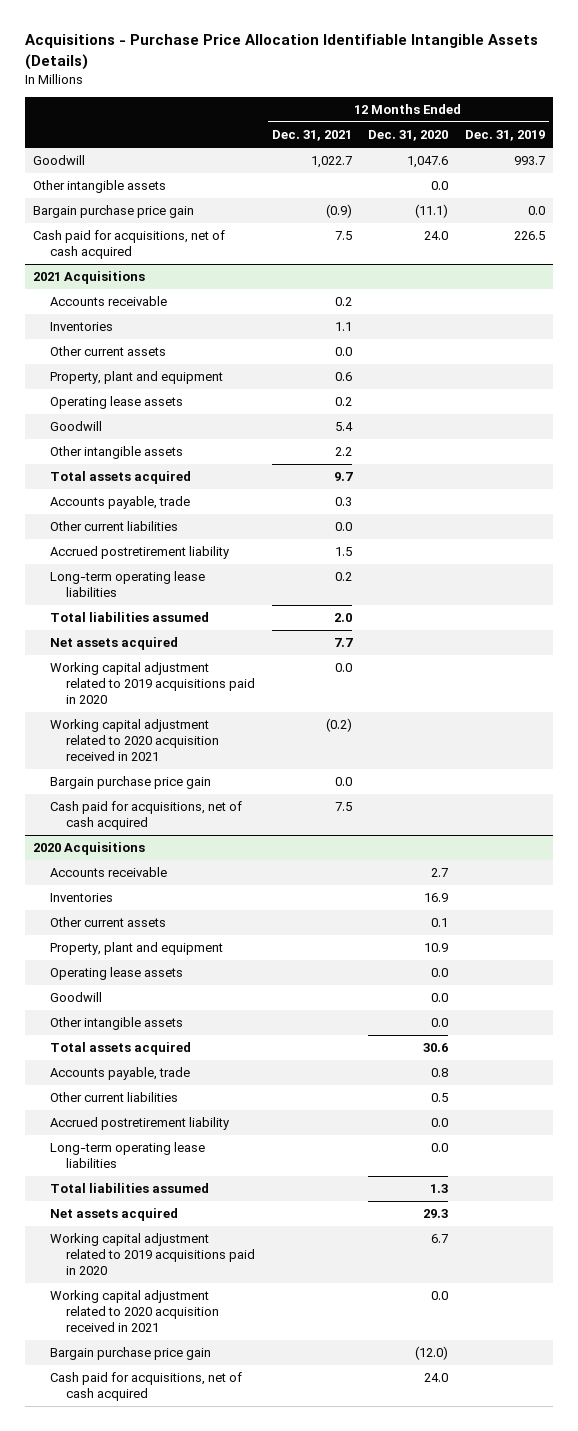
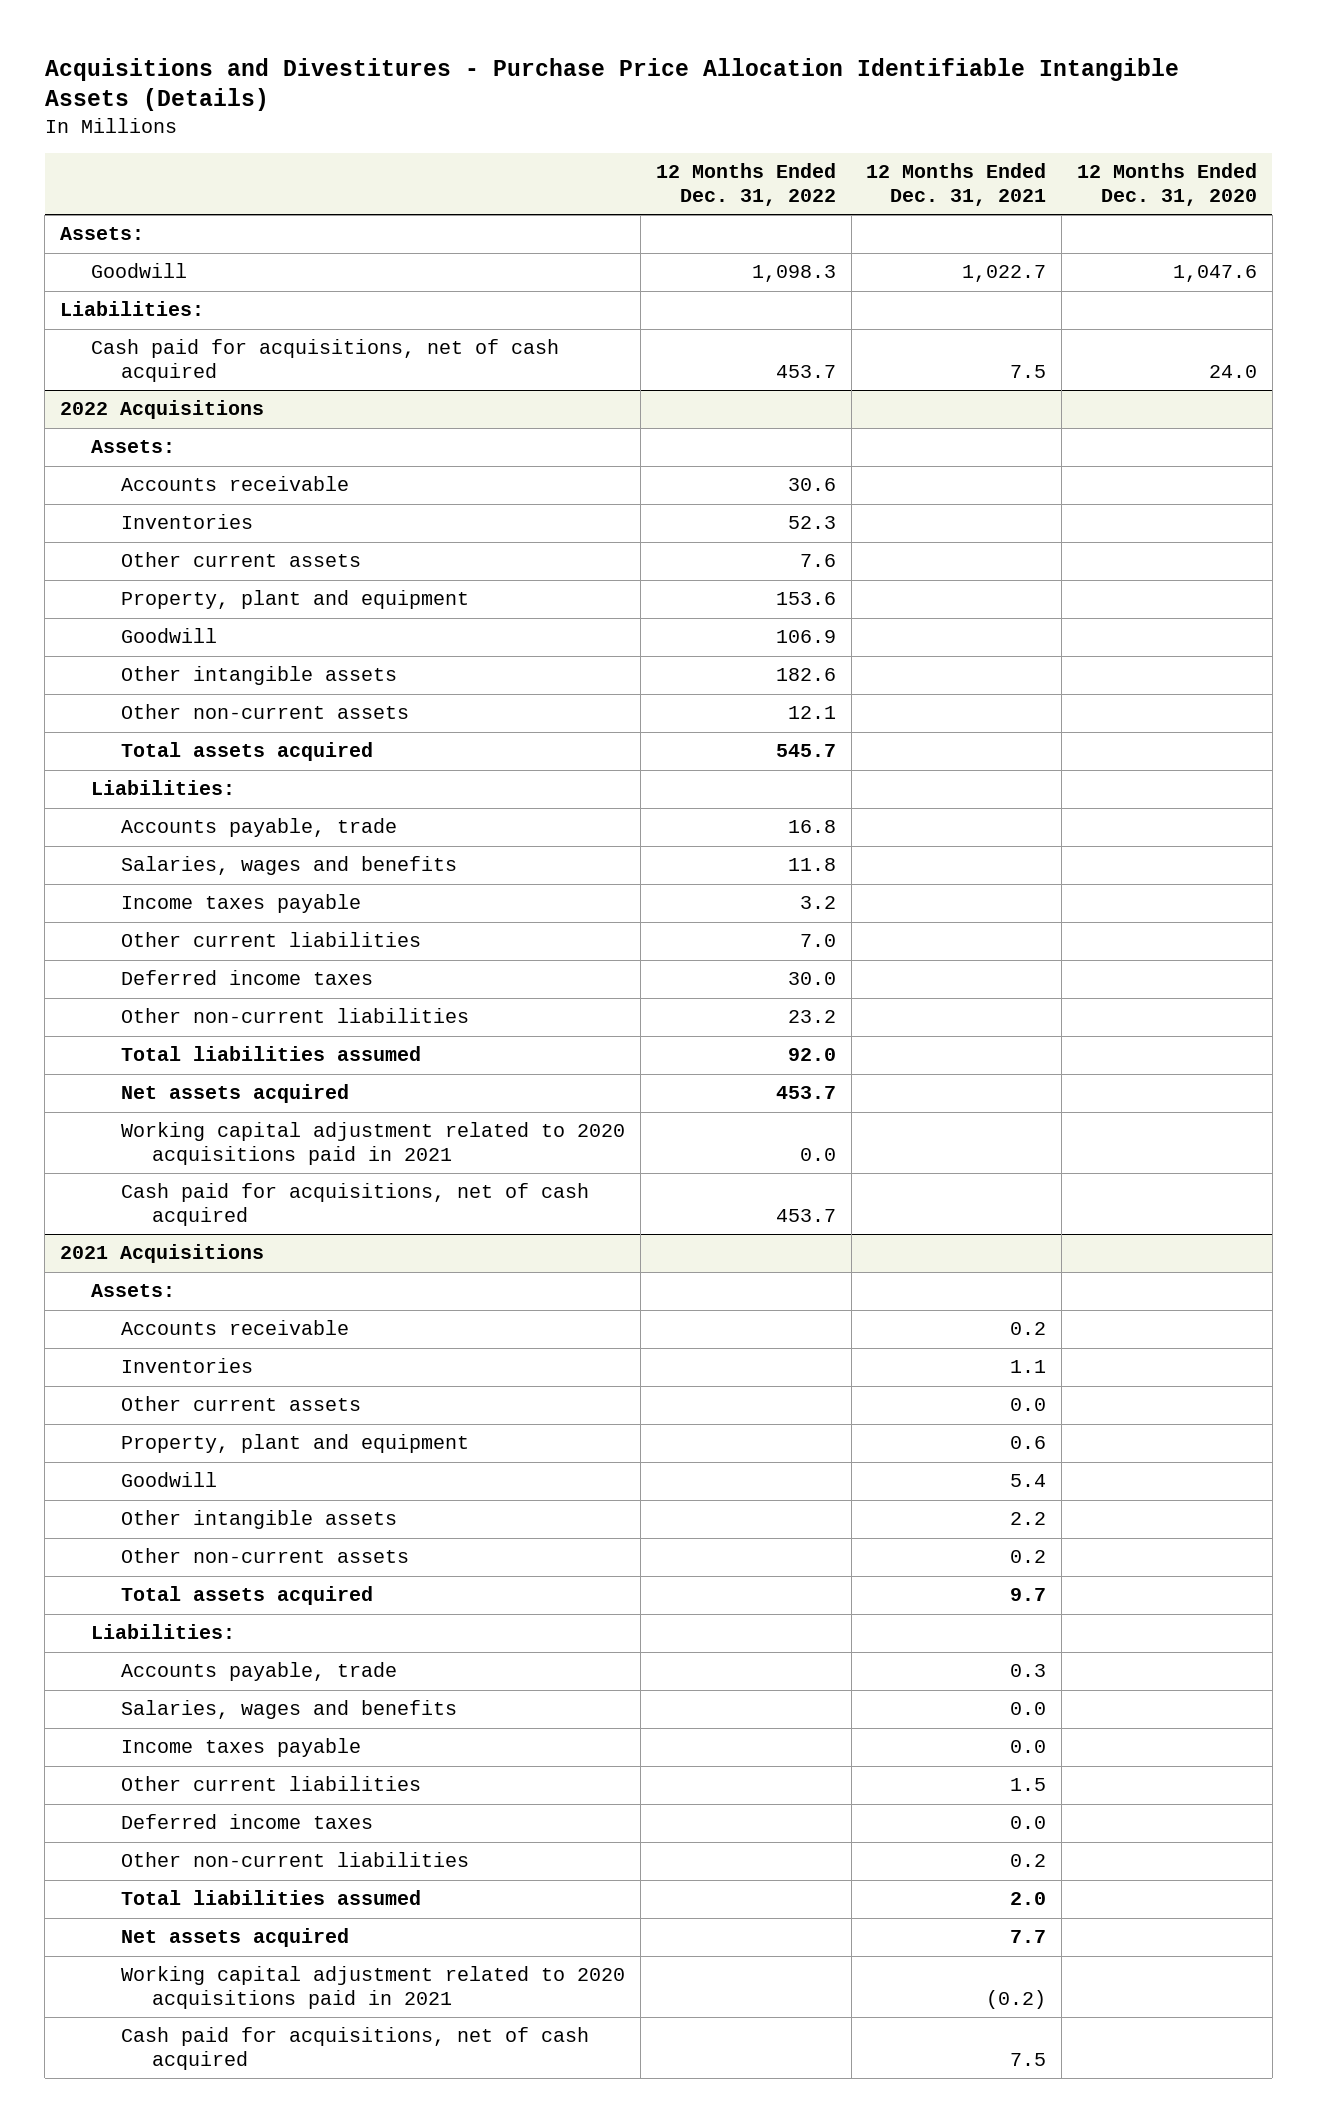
- Acquisitions - Purchase Price Allocation Identifiable Intangible Assets (Details)
+ Acquisitions and Divestitures - Purchase Price Allocation Identifiable Intangible Assets (Details)
- | 12 Months Ended Dec. 31, 2021 | 12 Months Ended Dec. 31, 2020 | 12 Months Ended Dec. 31, 2019
+ | 12 Months Ended Dec. 31, 2022 | 12 Months Ended Dec. 31, 2021 | 12 Months Ended Dec. 31, 2020
+ Assets:
- Other intangible assets | | 0.0 |
- Bargain purchase price gain | (0.9) | (11.1) | 0.0
+ Liabilities:
+ 2022 Acquisitions
+ Assets:
+ Accounts receivable | 30.6 | |
+ Inventories | 52.3 | |
+ Other current assets | 7.6 | |
+ Property, plant and equipment | 153.6 | |
+ Goodwill | 106.9 | |
+ Other intangible assets | 182.6 | |
+ Other non-current assets | 12.1 | |
+ Total assets acquired | 545.7 | |
+ Liabilities:
+ Accounts payable, trade | 16.8 | |
+ Salaries, wages and benefits | 11.8 | |
+ Income taxes payable | 3.2 | |
+ Other current liabilities | 7.0 | |
+ Deferred income taxes | 30.0 | |
+ Other non-current liabilities | 23.2 | |
+ Total liabilities assumed | 92.0 | |
+ Net assets acquired | 453.7 | |
+ Working capital adjustment related to 2020 acquisitions paid in 2021 | 0.0 | |
+ Cash paid for acquisitions, net of cash acquired | 453.7 | |
@ 2021 Acquisitions
+ Assets:
- Operating lease assets | 0.2 | |
+ Other non-current assets | | 0.2 |
+ Liabilities:
- Other current liabilities | 0.0 | |
- Accrued postretirement liability | 1.5 | |
- Long-term operating lease liabilities | 0.2 | |
+ Salaries, wages and benefits | | 0.0 |
+ Income taxes payable | | 0.0 |
+ Other current liabilities | | 1.5 |
+ Deferred income taxes | | 0.0 |
+ Other non-current liabilities | | 0.2 |
- Working capital adjustment related to 2019 acquisitions paid in 2020 | 0.0 | |
- Working capital adjustment related to 2020 acquisition received in 2021 | (0.2) | |
- Bargain purchase price gain | 0.0 | |
+ Working capital adjustment related to 2020 acquisitions paid in 2021 | | (0.2) |
- 2020 Acquisitions
- Accounts receivable | | 2.7 |
- Inventories | | 16.9 |
- Other current assets | | 0.1 |
- Property, plant and equipment | | 10.9 |
- Operating lease assets | | 0.0 |
- Goodwill | | 0.0 |
- Other intangible assets | | 0.0 |
- Total assets acquired | | 30.6 |
- Accounts payable, trade | | 0.8 |
- Other current liabilities | | 0.5 |
- Accrued postretirement liability | | 0.0 |
- Long-term operating lease liabilities | | 0.0 |
- Total liabilities assumed | | 1.3 |
- Net assets acquired | | 29.3 |
- Working capital adjustment related to 2019 acquisitions paid in 2020 | | 6.7 |
- Working capital adjustment related to 2020 acquisition received in 2021 | | 0.0 |
- Bargain purchase price gain | | (12.0) |
- Cash paid for acquisitions, net of cash acquired | | 24.0 |

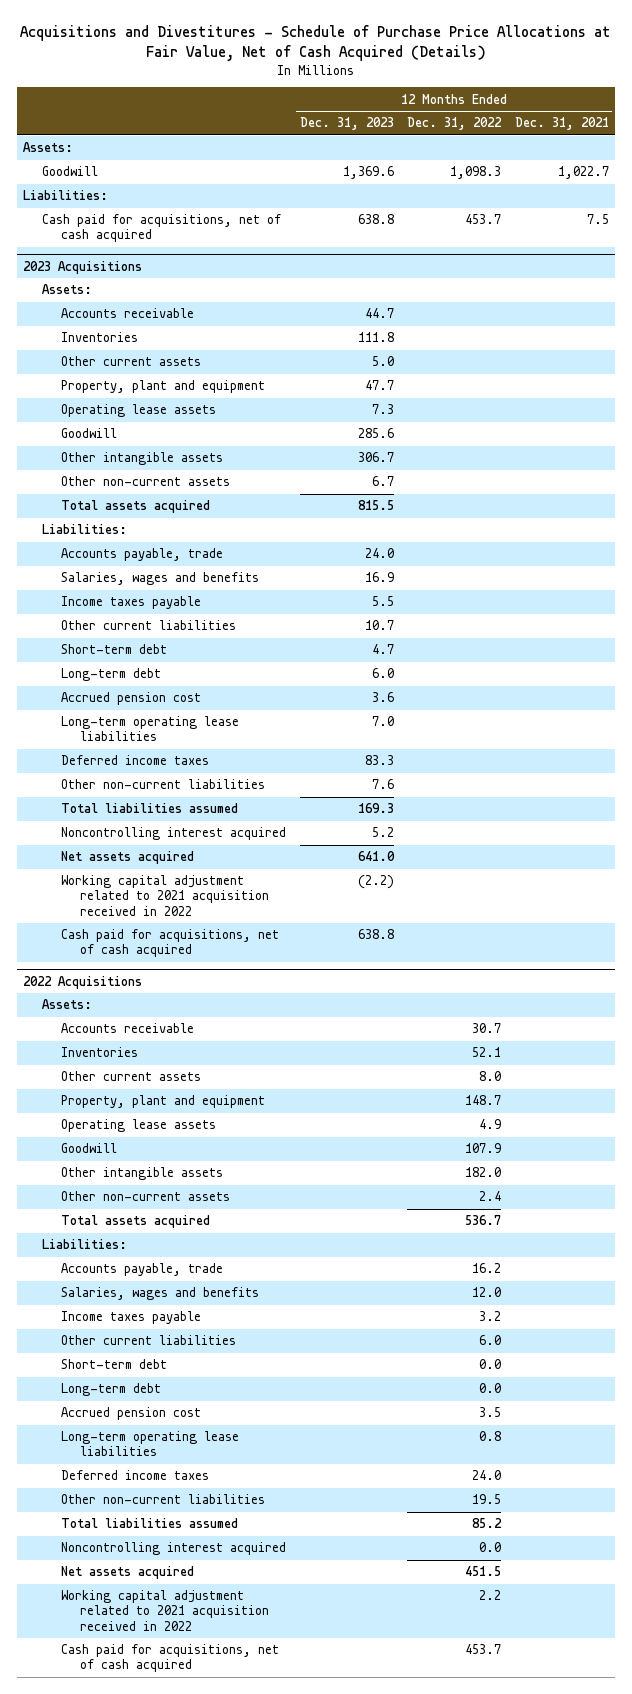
- Acquisitions and Divestitures - Purchase Price Allocation Identifiable Intangible Assets (Details)
+ Acquisitions and Divestitures - Schedule of Purchase Price Allocations at Fair Value, Net of Cash Acquired (Details)
- | 12 Months Ended Dec. 31, 2022 | 12 Months Ended Dec. 31, 2021 | 12 Months Ended Dec. 31, 2020
+ | 12 Months Ended Dec. 31, 2023 | 12 Months Ended Dec. 31, 2022 | 12 Months Ended Dec. 31, 2021
+ 2023 Acquisitions
+ Assets:
+ Accounts receivable | 44.7 | |
+ Inventories | 111.8 | |
+ Other current assets | 5.0 | |
+ Property, plant and equipment | 47.7 | |
+ Operating lease assets | 7.3 | |
+ Goodwill | 285.6 | |
+ Other intangible assets | 306.7 | |
+ Other non-current assets | 6.7 | |
+ Total assets acquired | 815.5 | |
+ Liabilities:
+ Accounts payable, trade | 24.0 | |
+ Salaries, wages and benefits | 16.9 | |
+ Income taxes payable | 5.5 | |
+ Other current liabilities | 10.7 | |
+ Short-term debt | 4.7 | |
+ Long-term debt | 6.0 | |
+ Accrued pension cost | 3.6 | |
+ Long-term operating lease liabilities | 7.0 | |
+ Deferred income taxes | 83.3 | |
+ Other non-current liabilities | 7.6 | |
+ Total liabilities assumed | 169.3 | |
+ Noncontrolling interest acquired | 5.2 | |
+ Net assets acquired | 641.0 | |
+ Working capital adjustment related to 2021 acquisition received in 2022 | (2.2) | |
+ Cash paid for acquisitions, net of cash acquired | 638.8 | |
@ 2022 Acquisitions
- Accounts receivable | 30.6 | |
- Inventories | 52.3 | |
- Other current assets | 7.6 | |
- Property, plant and equipment | 153.6 | |
- Goodwill | 106.9 | |
- Other intangible assets | 182.6 | |
- Other non-current assets | 12.1 | |
- Total assets acquired | 545.7 | |
+ Accounts receivable | | 30.7 |
+ Inventories | | 52.1 |
+ Other current assets | | 8.0 |
+ Property, plant and equipment | | 148.7 |
+ Operating lease assets | | 4.9 |
+ Goodwill | | 107.9 |
+ Other intangible assets | | 182.0 |
+ Other non-current assets | | 2.4 |
+ Total assets acquired | | 536.7 |
- Accounts payable, trade | 16.8 | |
- Salaries, wages and benefits | 11.8 | |
+ Accounts payable, trade | | 16.2 |
+ Salaries, wages and benefits | | 12.0 |
- Other current liabilities | 7.0 | |
- Deferred income taxes | 30.0 | |
- Other non-current liabilities | 23.2 | |
- Total liabilities assumed | 92.0 | |
- Net assets acquired | 453.7 | |
- Working capital adjustment related to 2020 acquisitions paid in 2021 | 0.0 | |
+ Other current liabilities | | 6.0 |
+ Short-term debt | | 0.0 |
+ Long-term debt | | 0.0 |
+ Accrued pension cost | | 3.5 |
+ Long-term operating lease liabilities | | 0.8 |
+ Deferred income taxes | | 24.0 |
+ Other non-current liabilities | | 19.5 |
+ Total liabilities assumed | | 85.2 |
+ Noncontrolling interest acquired | | 0.0 |
+ Net assets acquired | | 451.5 |
+ Working capital adjustment related to 2021 acquisition received in 2022 | | 2.2 |
- 2021 Acquisitions
- Assets:
- Accounts receivable | | 0.2 |
- Inventories | | 1.1 |
- Other current assets | | 0.0 |
- Property, plant and equipment | | 0.6 |
- Goodwill | | 5.4 |
- Other intangible assets | | 2.2 |
- Other non-current assets | | 0.2 |
- Total assets acquired | | 9.7 |
- Liabilities:
- Accounts payable, trade | | 0.3 |
- Salaries, wages and benefits | | 0.0 |
- Income taxes payable | | 0.0 |
- Other current liabilities | | 1.5 |
- Deferred income taxes | | 0.0 |
- Other non-current liabilities | | 0.2 |
- Total liabilities assumed | | 2.0 |
- Net assets acquired | | 7.7 |
- Working capital adjustment related to 2020 acquisitions paid in 2021 | | (0.2) |
- Cash paid for acquisitions, net of cash acquired | | 7.5 |

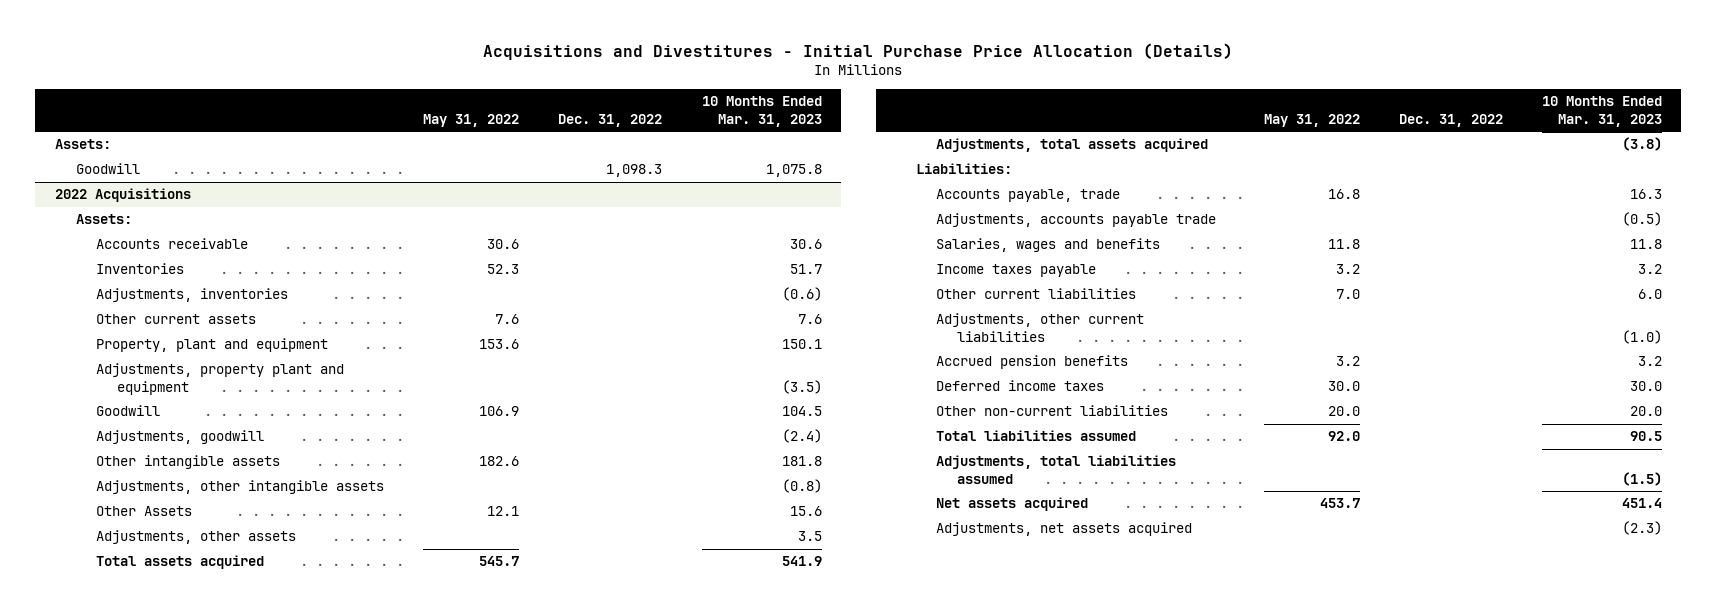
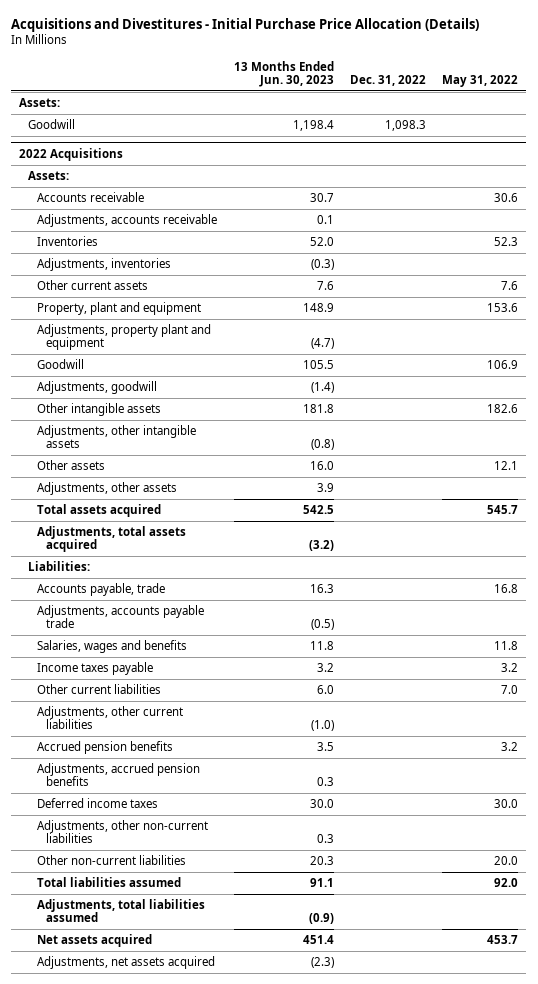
- | May 31, 2022 | Dec. 31, 2022 | 10 Months Ended Mar. 31, 2023
+ | 13 Months Ended Jun. 30, 2023 | Dec. 31, 2022 | May 31, 2022
@ 2022 Acquisitions
+ Adjustments, accounts receivable | 0.1 | |
- Other Assets | 12.1 | | 15.6
+ Other assets | 16.0 | | 12.1
+ Adjustments, accrued pension benefits | 0.3 | |
+ Adjustments, other non-current liabilities | 0.3 | |

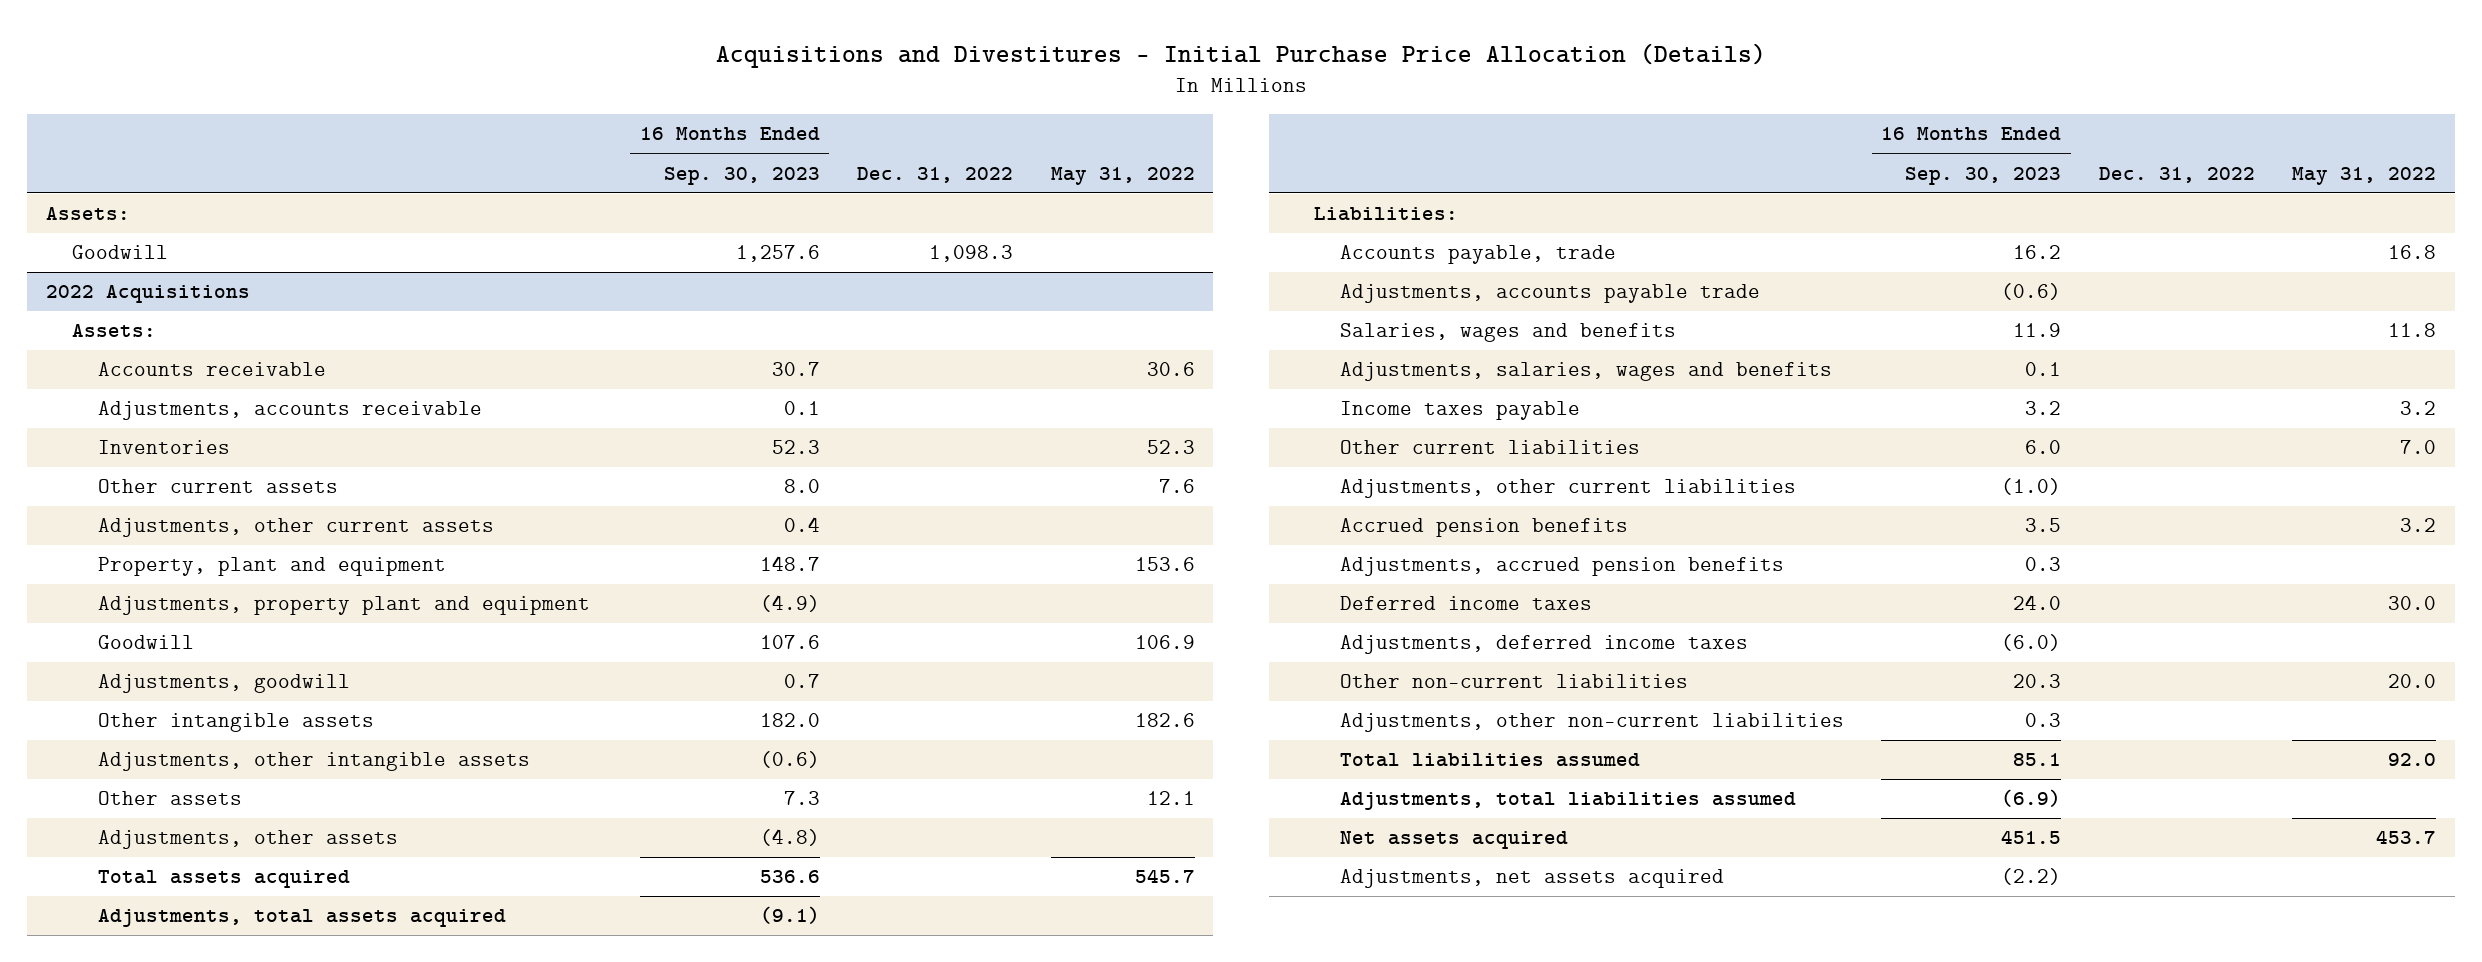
- | 13 Months Ended Jun. 30, 2023 | Dec. 31, 2022 | May 31, 2022
+ | 16 Months Ended Sep. 30, 2023 | Dec. 31, 2022 | May 31, 2022
@ 2022 Acquisitions
- Adjustments, inventories | (0.3) | |
+ Adjustments, other current assets | 0.4 | |
+ Adjustments, salaries, wages and benefits | 0.1 | |
+ Adjustments, deferred income taxes | (6.0) | |
moved down: Adjustments, other non-current liabilities | 0.3 | |

